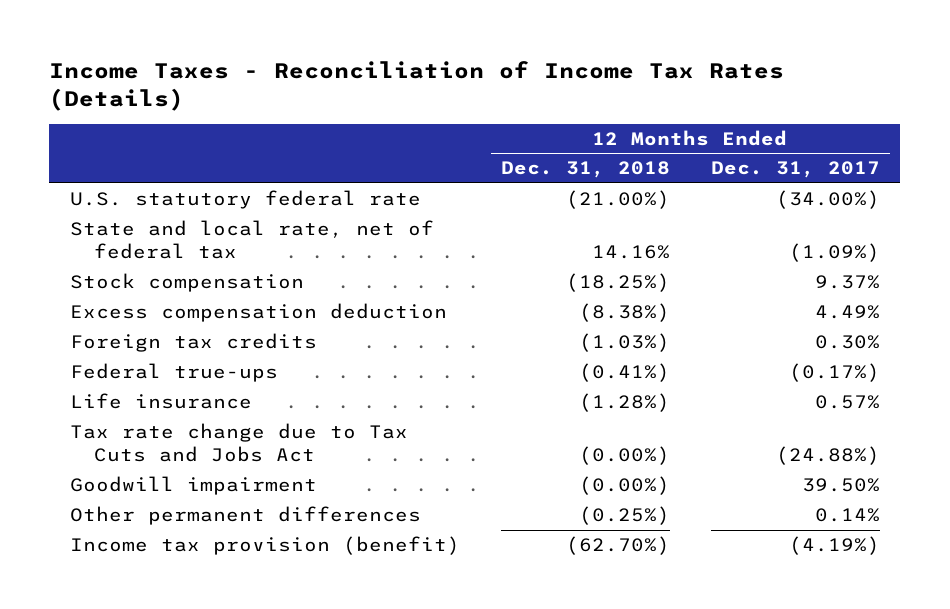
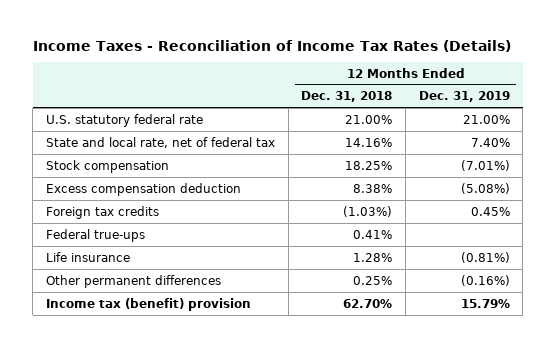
- | 12 Months Ended Dec. 31, 2018 | 12 Months Ended Dec. 31, 2017
+ | 12 Months Ended Dec. 31, 2018 | 12 Months Ended Dec. 31, 2019
- U.S. statutory federal rate | (21.00%) | (34.00%)
+ U.S. statutory federal rate | 21.00% | 21.00%
- Stock compensation | (18.25%) | 9.37%
- Excess compensation deduction | (8.38%) | 4.49%
+ Stock compensation | 18.25% | (7.01%)
+ Excess compensation deduction | 8.38% | (5.08%)
- Federal true-ups | (0.41%) | (0.17%)
- Life insurance | (1.28%) | 0.57%
- Tax rate change due to Tax Cuts and Jobs Act | (0.00%) | (24.88%)
- Goodwill impairment | (0.00%) | 39.50%
- Other permanent differences | (0.25%) | 0.14%
- Income tax provision (benefit) | (62.70%) | (4.19%)
+ Federal true-ups | 0.41% |
+ Life insurance | 1.28% | (0.81%)
+ Other permanent differences | 0.25% | (0.16%)
+ Income tax (benefit) provision | 62.70% | 15.79%

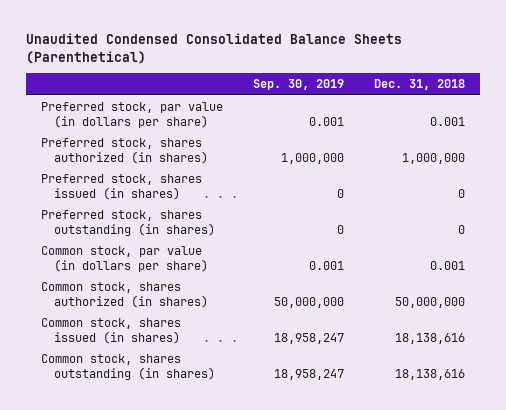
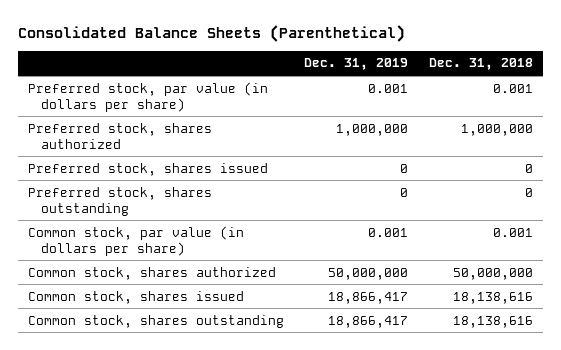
- Unaudited Condensed Consolidated Balance Sheets (Parenthetical)
+ Consolidated Balance Sheets (Parenthetical)
- | Sep. 30, 2019 | Dec. 31, 2018
+ | Dec. 31, 2019 | Dec. 31, 2018
- Preferred stock, shares authorized (in shares) | 1,000,000 | 1,000,000
- Preferred stock, shares issued (in shares) | 0 | 0
- Preferred stock, shares outstanding (in shares) | 0 | 0
+ Preferred stock, shares authorized | 1,000,000 | 1,000,000
+ Preferred stock, shares issued | 0 | 0
+ Preferred stock, shares outstanding | 0 | 0
- Common stock, shares authorized (in shares) | 50,000,000 | 50,000,000
- Common stock, shares issued (in shares) | 18,958,247 | 18,138,616
- Common stock, shares outstanding (in shares) | 18,958,247 | 18,138,616
+ Common stock, shares authorized | 50,000,000 | 50,000,000
+ Common stock, shares issued | 18,866,417 | 18,138,616
+ Common stock, shares outstanding | 18,866,417 | 18,138,616

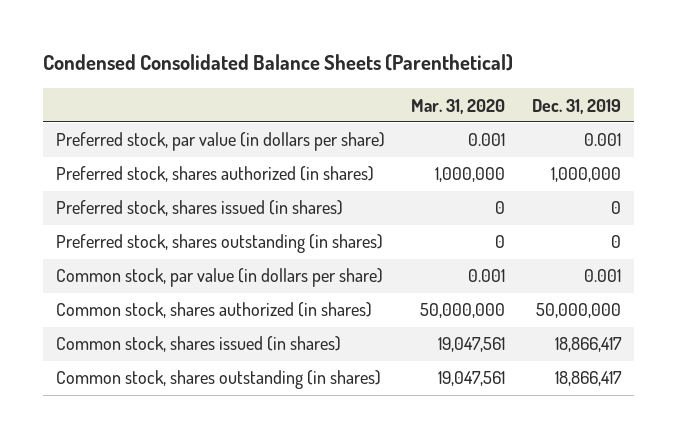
- Consolidated Balance Sheets (Parenthetical)
+ Condensed Consolidated Balance Sheets (Parenthetical)
- | Dec. 31, 2019 | Dec. 31, 2018
+ | Mar. 31, 2020 | Dec. 31, 2019
- Preferred stock, shares authorized | 1,000,000 | 1,000,000
- Preferred stock, shares issued | 0 | 0
- Preferred stock, shares outstanding | 0 | 0
+ Preferred stock, shares authorized (in shares) | 1,000,000 | 1,000,000
+ Preferred stock, shares issued (in shares) | 0 | 0
+ Preferred stock, shares outstanding (in shares) | 0 | 0
- Common stock, shares authorized | 50,000,000 | 50,000,000
- Common stock, shares issued | 18,866,417 | 18,138,616
- Common stock, shares outstanding | 18,866,417 | 18,138,616
+ Common stock, shares authorized (in shares) | 50,000,000 | 50,000,000
+ Common stock, shares issued (in shares) | 19,047,561 | 18,866,417
+ Common stock, shares outstanding (in shares) | 19,047,561 | 18,866,417

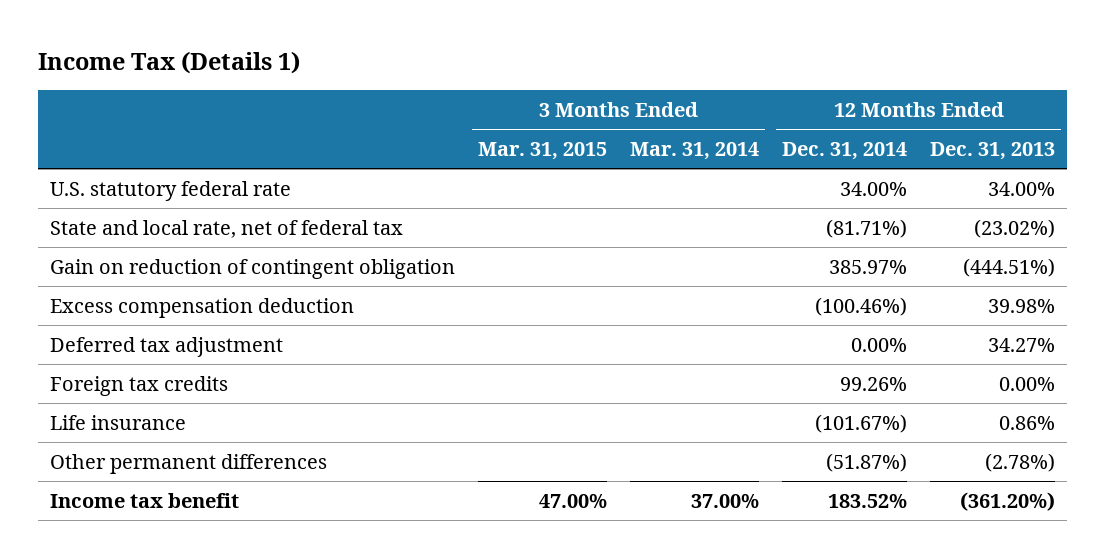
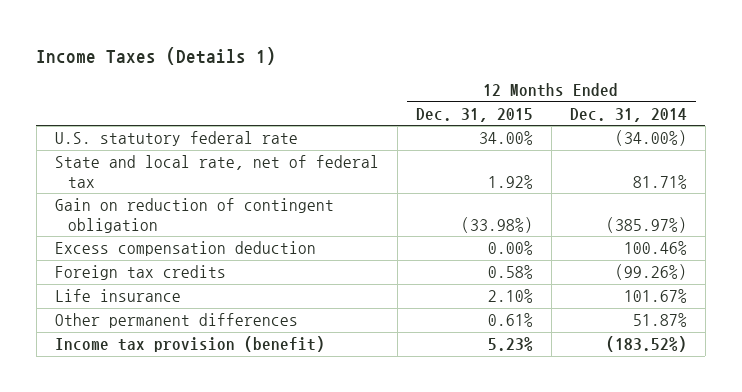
- Income Tax (Details 1)
+ Income Taxes (Details 1)
- | 3 Months Ended Mar. 31, 2015 | 3 Months Ended Mar. 31, 2014 | 12 Months Ended Dec. 31, 2014 | 12 Months Ended Dec. 31, 2013
+ | 12 Months Ended Dec. 31, 2015 | 12 Months Ended Dec. 31, 2014
- U.S. statutory federal rate | | | 34.00% | 34.00%
- State and local rate, net of federal tax | | | (81.71%) | (23.02%)
- Gain on reduction of contingent obligation | | | 385.97% | (444.51%)
- Excess compensation deduction | | | (100.46%) | 39.98%
- Deferred tax adjustment | | | 0.00% | 34.27%
- Foreign tax credits | | | 99.26% | 0.00%
- Life insurance | | | (101.67%) | 0.86%
- Other permanent differences | | | (51.87%) | (2.78%)
- Income tax benefit | 47.00% | 37.00% | 183.52% | (361.20%)
+ U.S. statutory federal rate | 34.00% | (34.00%)
+ State and local rate, net of federal tax | 1.92% | 81.71%
+ Gain on reduction of contingent obligation | (33.98%) | (385.97%)
+ Excess compensation deduction | 0.00% | 100.46%
+ Foreign tax credits | 0.58% | (99.26%)
+ Life insurance | 2.10% | 101.67%
+ Other permanent differences | 0.61% | 51.87%
+ Income tax provision (benefit) | 5.23% | (183.52%)

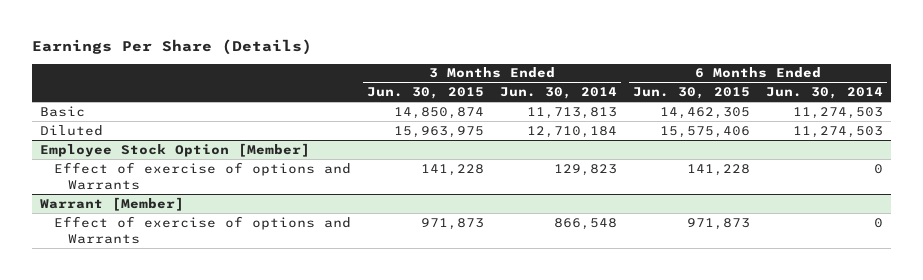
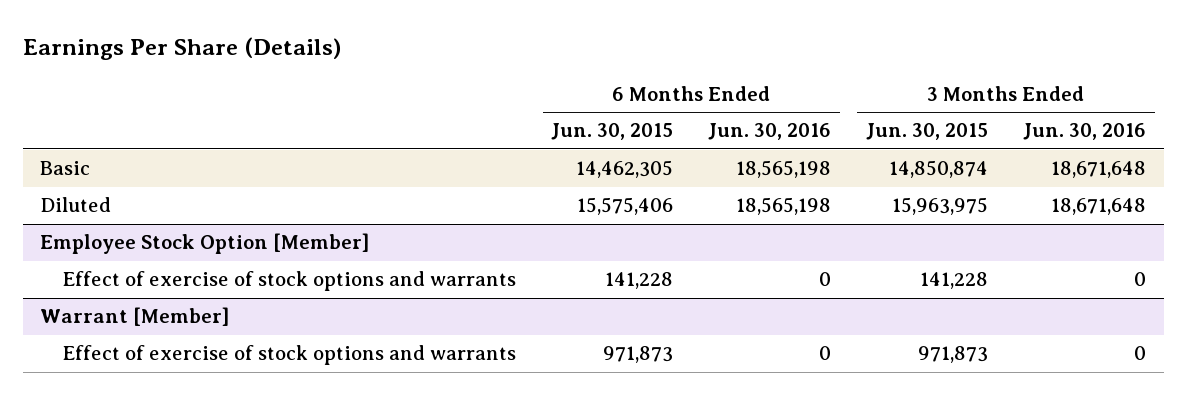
- | 3 Months Ended Jun. 30, 2015 | 3 Months Ended Jun. 30, 2014 | 6 Months Ended Jun. 30, 2015 | 6 Months Ended Jun. 30, 2014
+ | 6 Months Ended Jun. 30, 2015 | 6 Months Ended Jun. 30, 2016 | 3 Months Ended Jun. 30, 2015 | 3 Months Ended Jun. 30, 2016
@ Employee Stock Option [Member]
- Effect of exercise of options and Warrants | 141,228 | 129,823 | 141,228 | 0
+ Effect of exercise of stock options and warrants | 141,228 | 0 | 141,228 | 0
@ Warrant [Member]
- Effect of exercise of options and Warrants | 971,873 | 866,548 | 971,873 | 0
+ Effect of exercise of stock options and warrants | 971,873 | 0 | 971,873 | 0

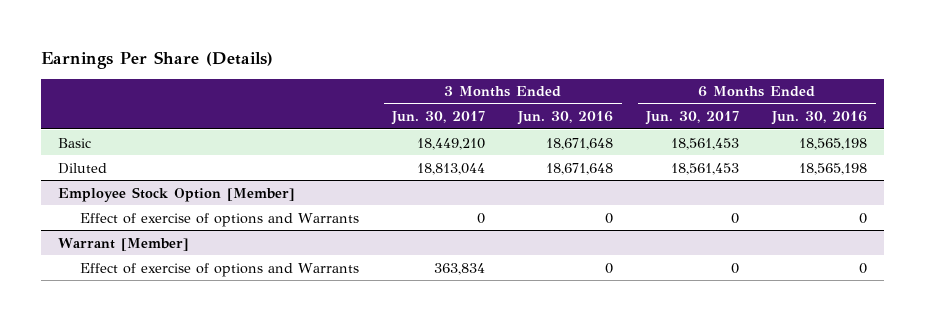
- | 6 Months Ended Jun. 30, 2015 | 6 Months Ended Jun. 30, 2016 | 3 Months Ended Jun. 30, 2015 | 3 Months Ended Jun. 30, 2016
+ | 3 Months Ended Jun. 30, 2017 | 3 Months Ended Jun. 30, 2016 | 6 Months Ended Jun. 30, 2017 | 6 Months Ended Jun. 30, 2016
@ Employee Stock Option [Member]
- Effect of exercise of stock options and warrants | 141,228 | 0 | 141,228 | 0
+ Effect of exercise of options and Warrants | 0 | 0 | 0 | 0
@ Warrant [Member]
- Effect of exercise of stock options and warrants | 971,873 | 0 | 971,873 | 0
+ Effect of exercise of options and Warrants | 363,834 | 0 | 0 | 0

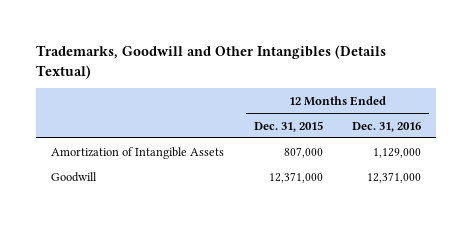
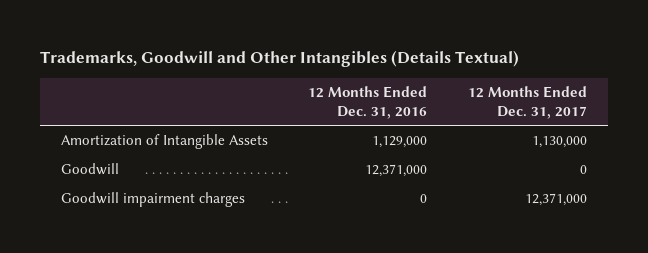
- | 12 Months Ended Dec. 31, 2015 | 12 Months Ended Dec. 31, 2016
+ | 12 Months Ended Dec. 31, 2016 | 12 Months Ended Dec. 31, 2017
+ Goodwill impairment charges | 0 | 12,371,000

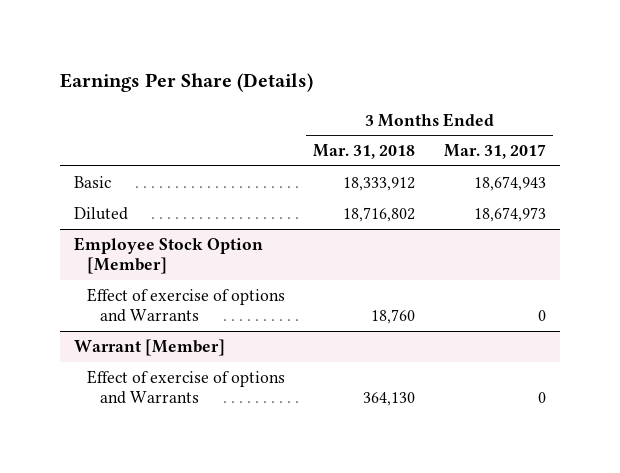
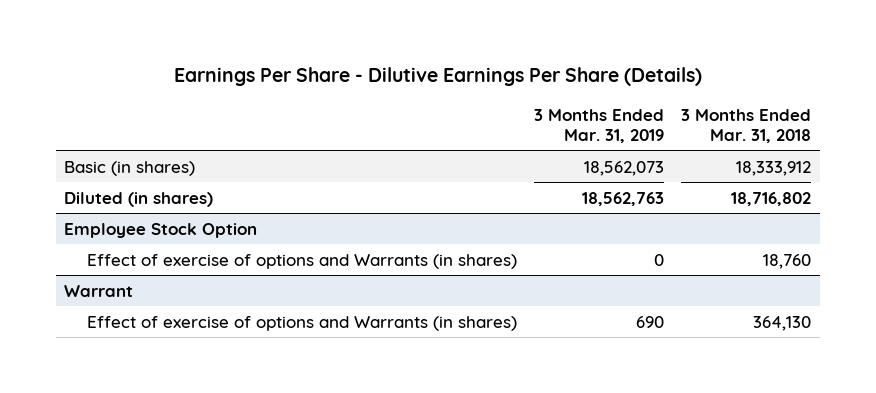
- Earnings Per Share (Details)
+ Earnings Per Share - Dilutive Earnings Per Share (Details)
- | 3 Months Ended Mar. 31, 2018 | 3 Months Ended Mar. 31, 2017
+ | 3 Months Ended Mar. 31, 2019 | 3 Months Ended Mar. 31, 2018
- Basic | 18,333,912 | 18,674,943
- Diluted | 18,716,802 | 18,674,973
- Employee Stock Option [Member]
- Effect of exercise of options and Warrants | 18,760 | 0
- Warrant [Member]
- Effect of exercise of options and Warrants | 364,130 | 0
+ Basic (in shares) | 18,562,073 | 18,333,912
+ Diluted (in shares) | 18,562,763 | 18,716,802
+ Employee Stock Option
+ Effect of exercise of options and Warrants (in shares) | 0 | 18,760
+ Warrant
+ Effect of exercise of options and Warrants (in shares) | 690 | 364,130

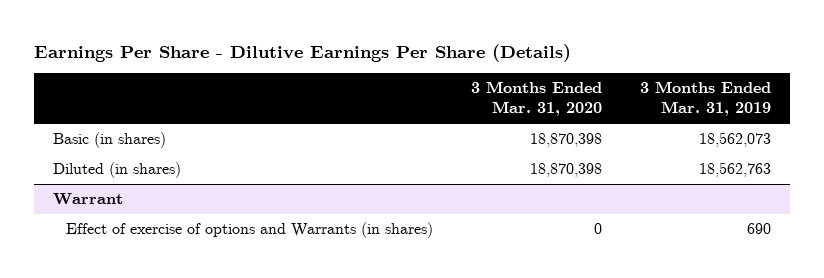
- | 3 Months Ended Mar. 31, 2019 | 3 Months Ended Mar. 31, 2018
+ | 3 Months Ended Mar. 31, 2020 | 3 Months Ended Mar. 31, 2019
- Employee Stock Option
- Effect of exercise of options and Warrants (in shares) | 0 | 18,760

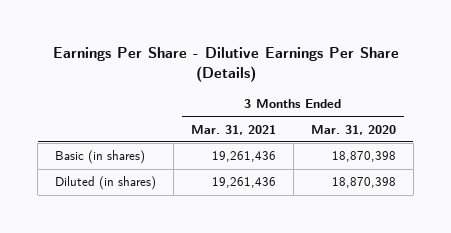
- | 3 Months Ended Mar. 31, 2020 | 3 Months Ended Mar. 31, 2019
+ | 3 Months Ended Mar. 31, 2021 | 3 Months Ended Mar. 31, 2020
- Warrant
- Effect of exercise of options and Warrants (in shares) | 0 | 690

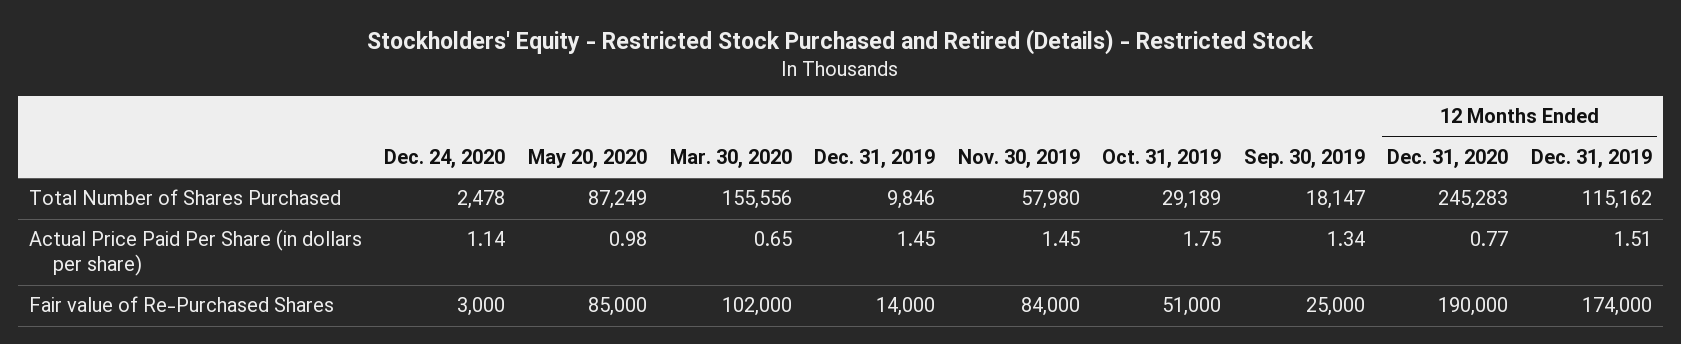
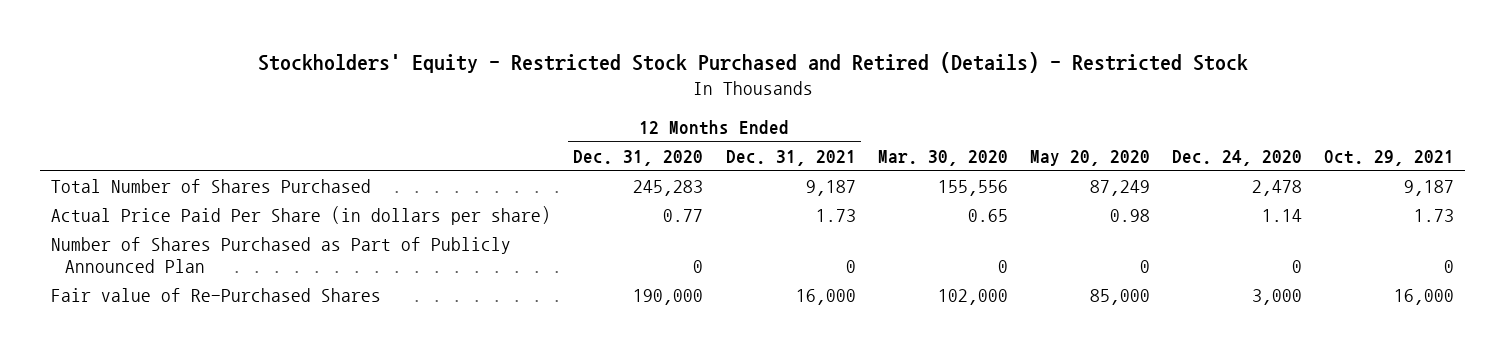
- | Dec. 24, 2020 | May 20, 2020 | Mar. 30, 2020 | Dec. 31, 2019 | Nov. 30, 2019 | Oct. 31, 2019 | Sep. 30, 2019 | 12 Months Ended Dec. 31, 2020 | 12 Months Ended Dec. 31, 2019
+ | 12 Months Ended Dec. 31, 2020 | 12 Months Ended Dec. 31, 2021 | Mar. 30, 2020 | May 20, 2020 | Dec. 24, 2020 | Oct. 29, 2021
+ Number of Shares Purchased as Part of Publicly Announced Plan | 0 | 0 | 0 | 0 | 0 | 0

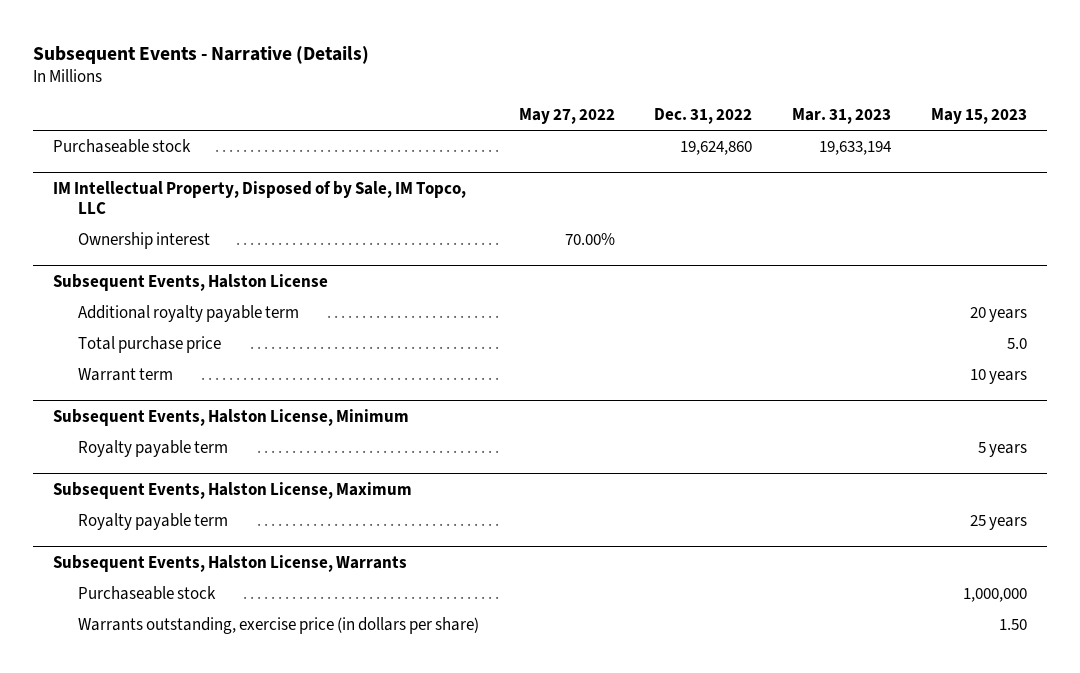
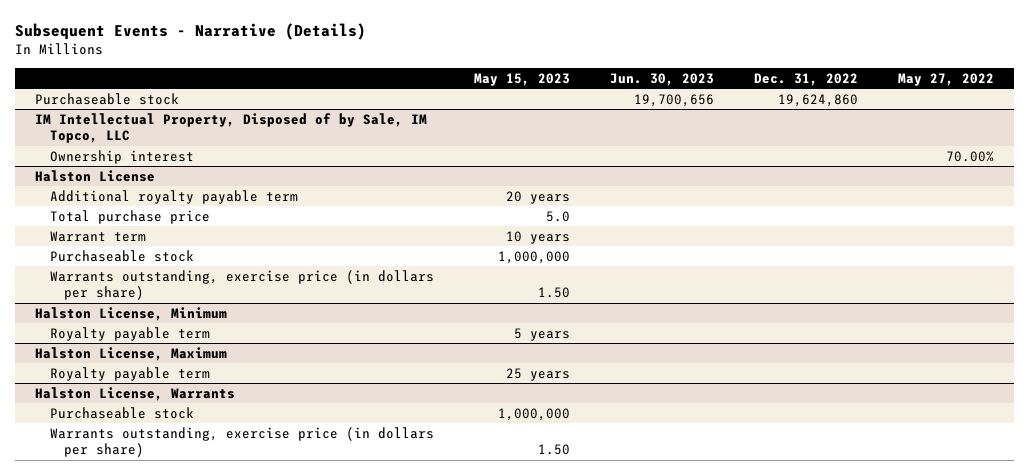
- | May 27, 2022 | Dec. 31, 2022 | Mar. 31, 2023 | May 15, 2023
+ | May 15, 2023 | Jun. 30, 2023 | Dec. 31, 2022 | May 27, 2022
- Subsequent Events, Halston License
+ Halston License
- Subsequent Events, Halston License, Minimum
+ Purchaseable stock | 1,000,000 | | |
+ Warrants outstanding, exercise price (in dollars per share) | 1.50 | | |
+ Halston License, Minimum
- Subsequent Events, Halston License, Maximum
+ Halston License, Maximum
- Subsequent Events, Halston License, Warrants
+ Halston License, Warrants

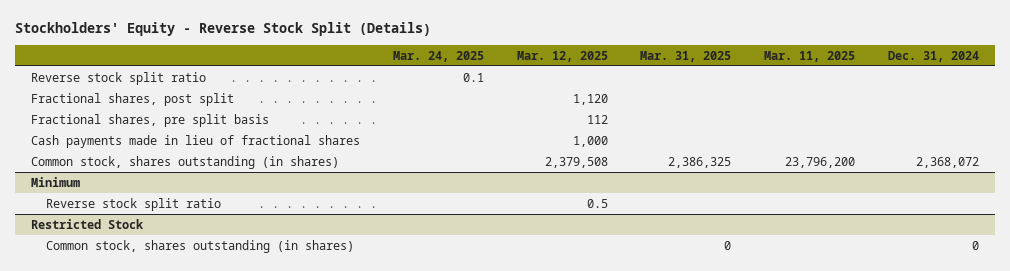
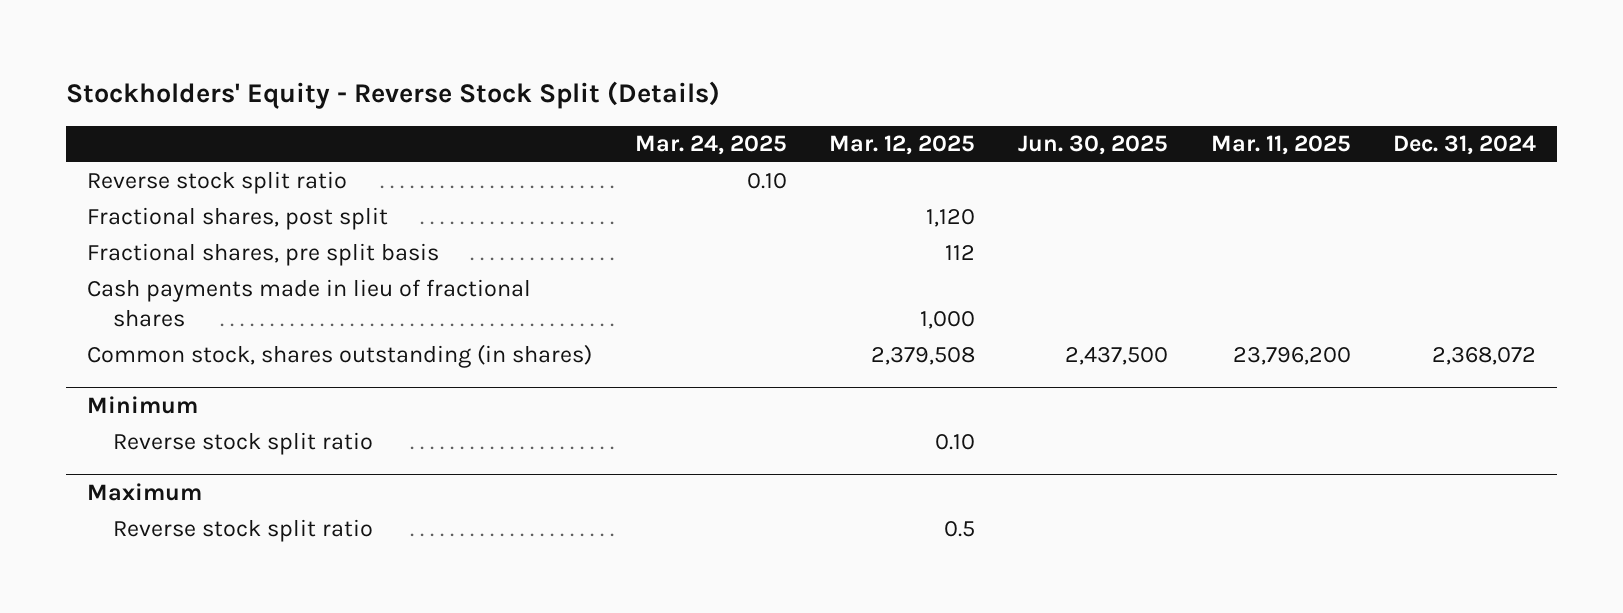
- | Mar. 24, 2025 | Mar. 12, 2025 | Mar. 31, 2025 | Mar. 11, 2025 | Dec. 31, 2024
+ | Mar. 24, 2025 | Mar. 12, 2025 | Jun. 30, 2025 | Mar. 11, 2025 | Dec. 31, 2024
- Reverse stock split ratio | 0.1 | | | |
+ Reverse stock split ratio | 0.10 | | | |
@ Minimum
+ Reverse stock split ratio | | 0.10 | | |
+ Maximum
- Restricted Stock
- Common stock, shares outstanding (in shares) | | | 0 | | 0

